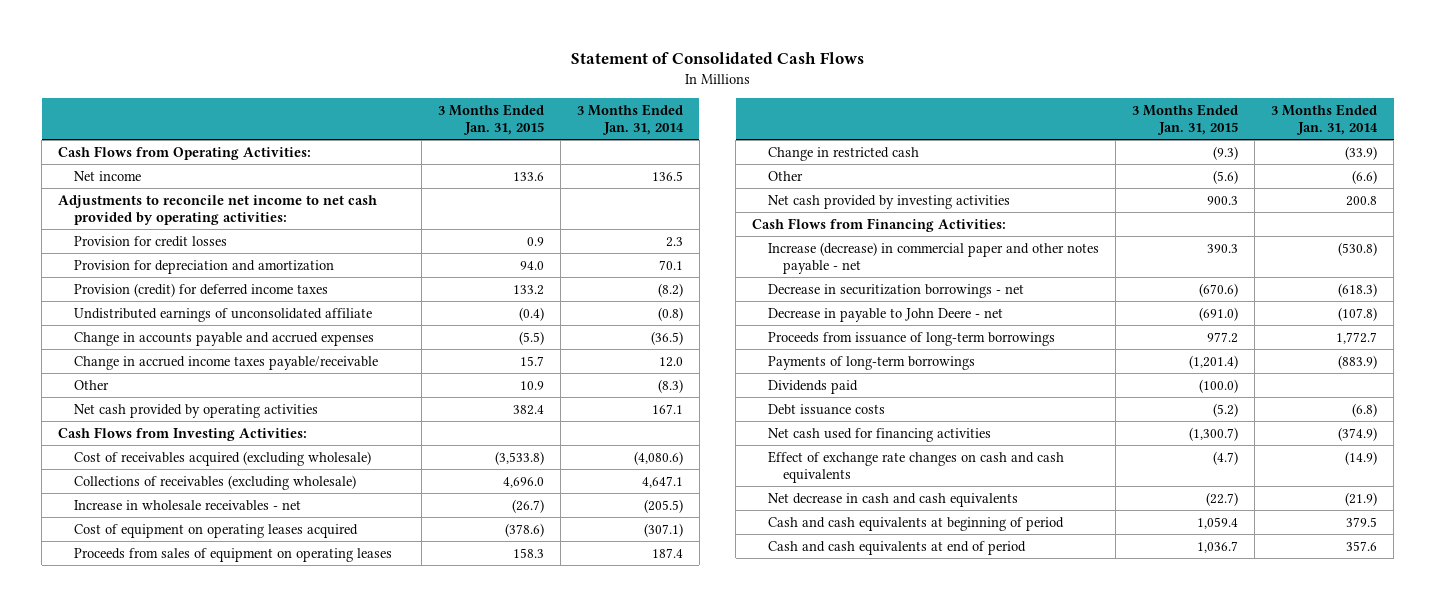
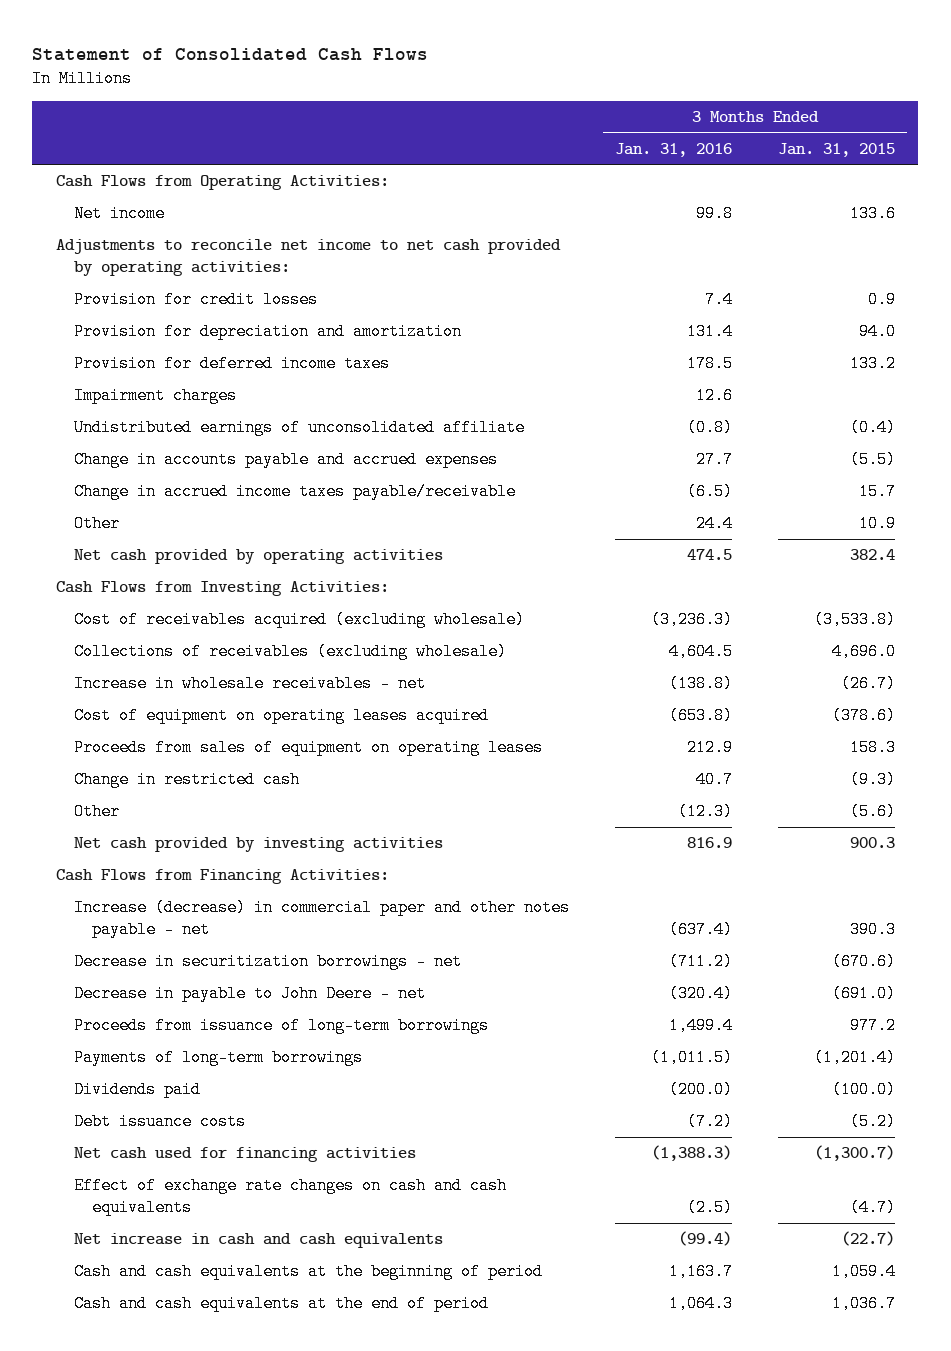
- | 3 Months Ended Jan. 31, 2015 | 3 Months Ended Jan. 31, 2014
+ | 3 Months Ended Jan. 31, 2016 | 3 Months Ended Jan. 31, 2015
- Provision (credit) for deferred income taxes | 133.2 | (8.2)
+ Provision for deferred income taxes | 178.5 | 133.2
+ Impairment charges | 12.6 |
- Net decrease in cash and cash equivalents | (22.7) | (21.9)
- Cash and cash equivalents at beginning of period | 1,059.4 | 379.5
- Cash and cash equivalents at end of period | 1,036.7 | 357.6
+ Net increase in cash and cash equivalents | (99.4) | (22.7)
+ Cash and cash equivalents at the beginning of period | 1,163.7 | 1,059.4
+ Cash and cash equivalents at the end of period | 1,064.3 | 1,036.7

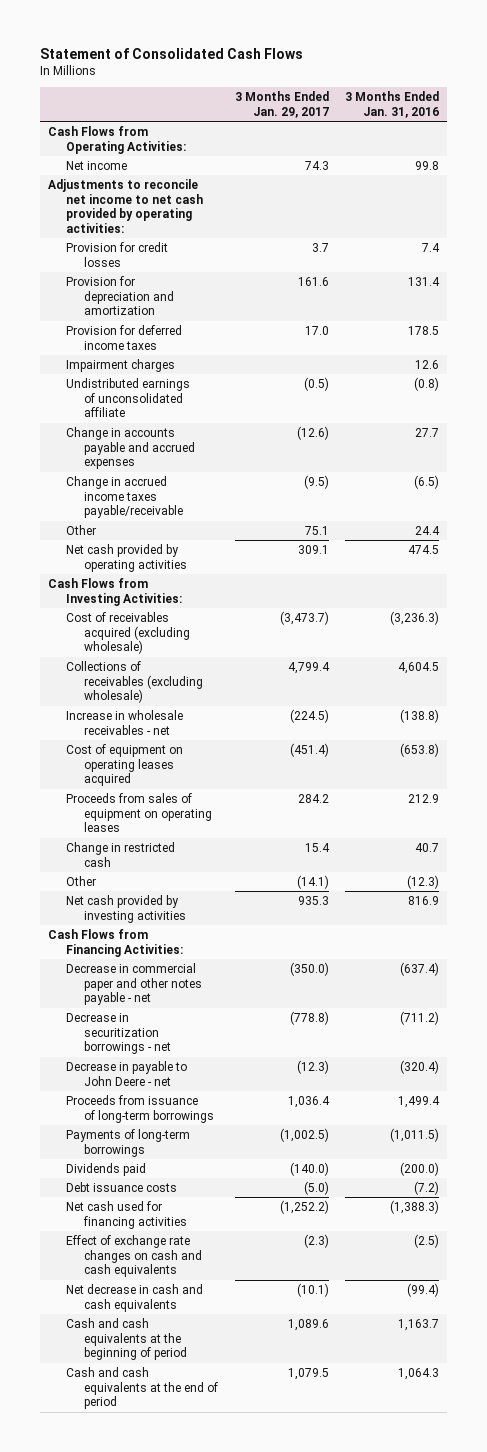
- | 3 Months Ended Jan. 31, 2016 | 3 Months Ended Jan. 31, 2015
+ | 3 Months Ended Jan. 29, 2017 | 3 Months Ended Jan. 31, 2016
- Increase (decrease) in commercial paper and other notes payable - net | (637.4) | 390.3
+ Decrease in commercial paper and other notes payable - net | (350.0) | (637.4)
- Net increase in cash and cash equivalents | (99.4) | (22.7)
+ Net decrease in cash and cash equivalents | (10.1) | (99.4)

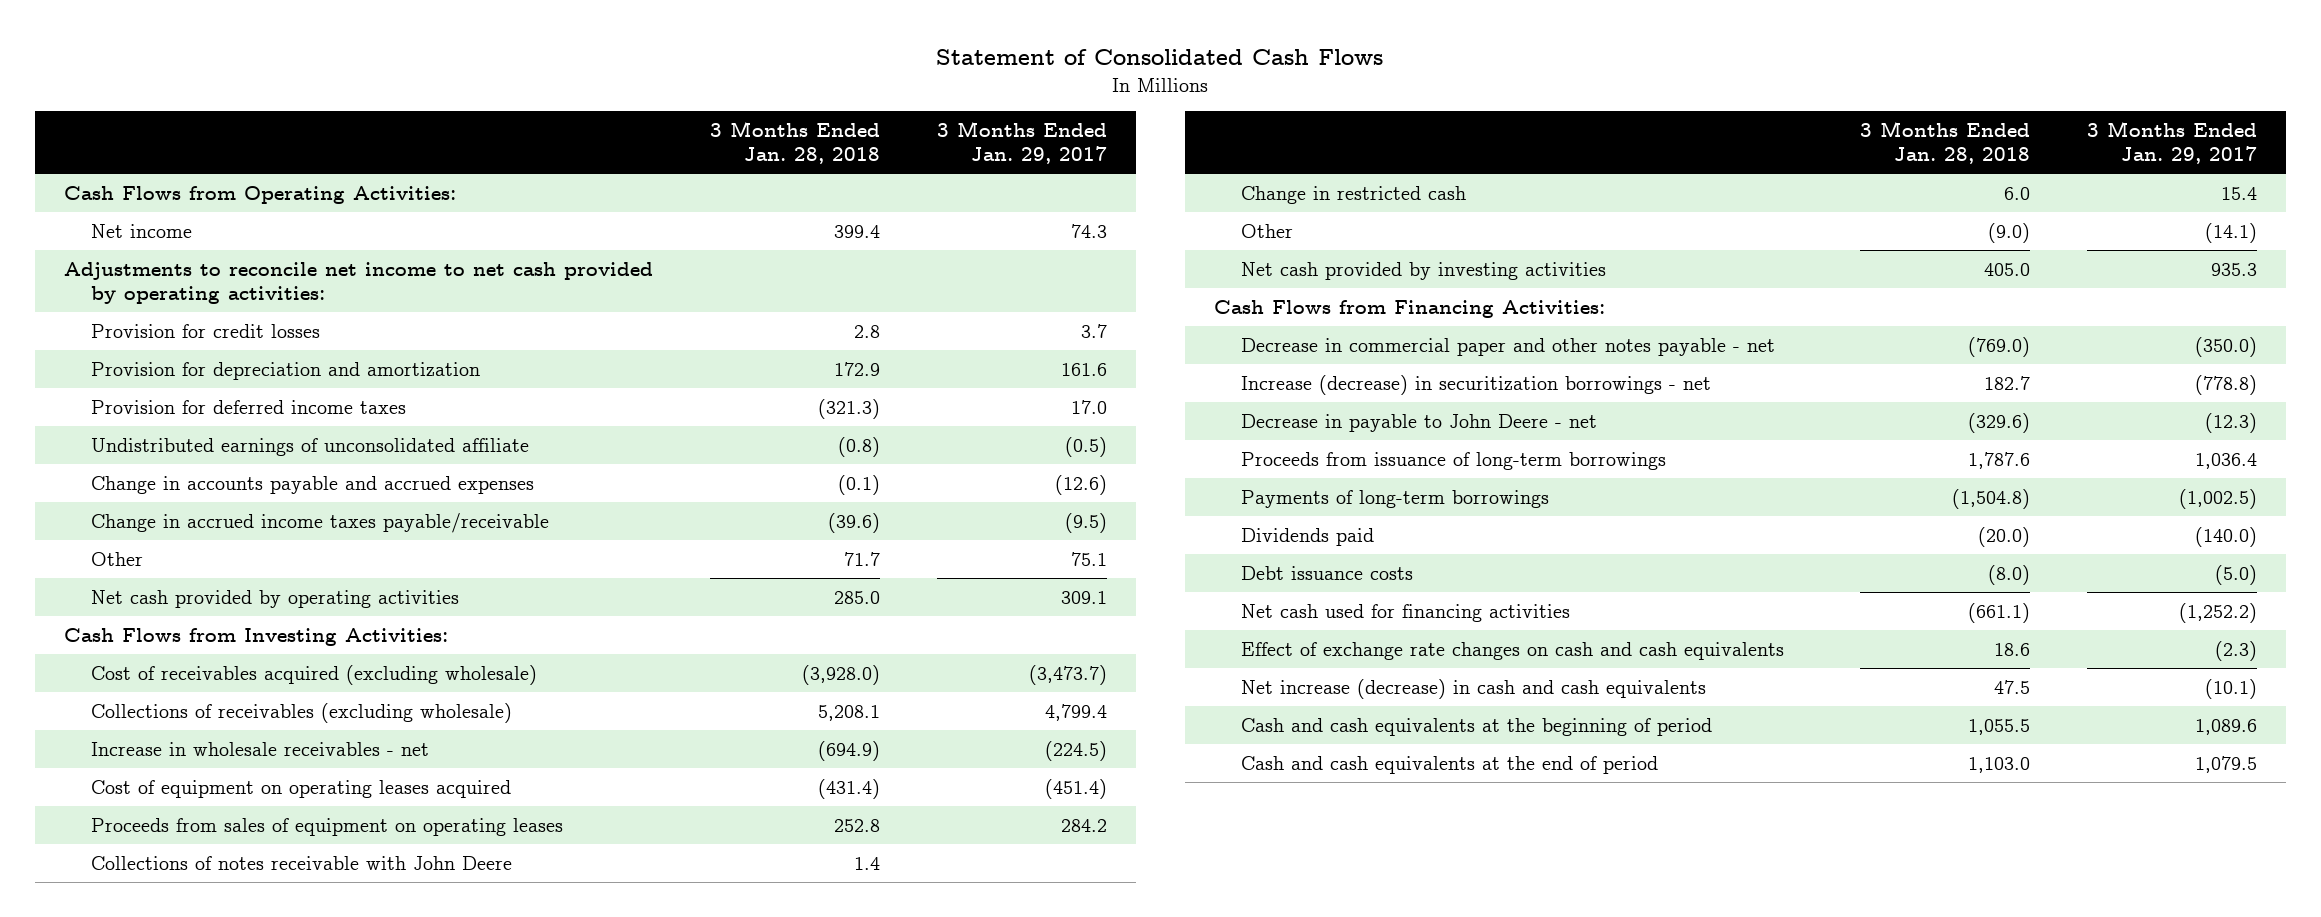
- | 3 Months Ended Jan. 29, 2017 | 3 Months Ended Jan. 31, 2016
+ | 3 Months Ended Jan. 28, 2018 | 3 Months Ended Jan. 29, 2017
- Impairment charges | | 12.6
+ Collections of notes receivable with John Deere | 1.4 |
- Decrease in securitization borrowings - net | (778.8) | (711.2)
+ Increase (decrease) in securitization borrowings - net | 182.7 | (778.8)
- Net decrease in cash and cash equivalents | (10.1) | (99.4)
+ Net increase (decrease) in cash and cash equivalents | 47.5 | (10.1)

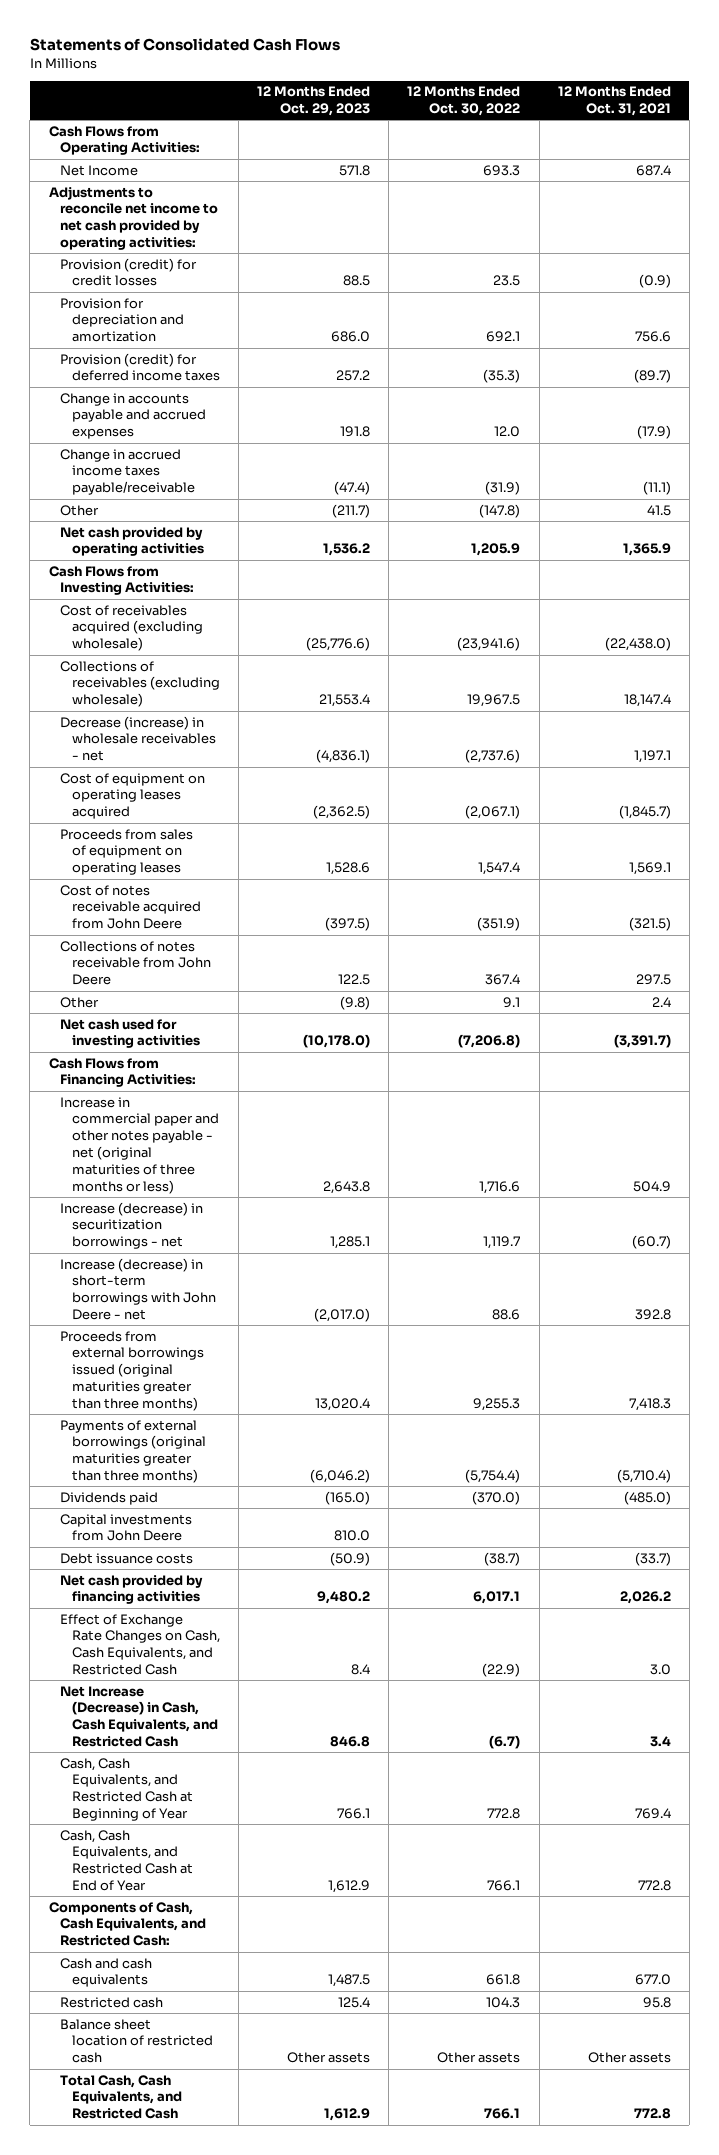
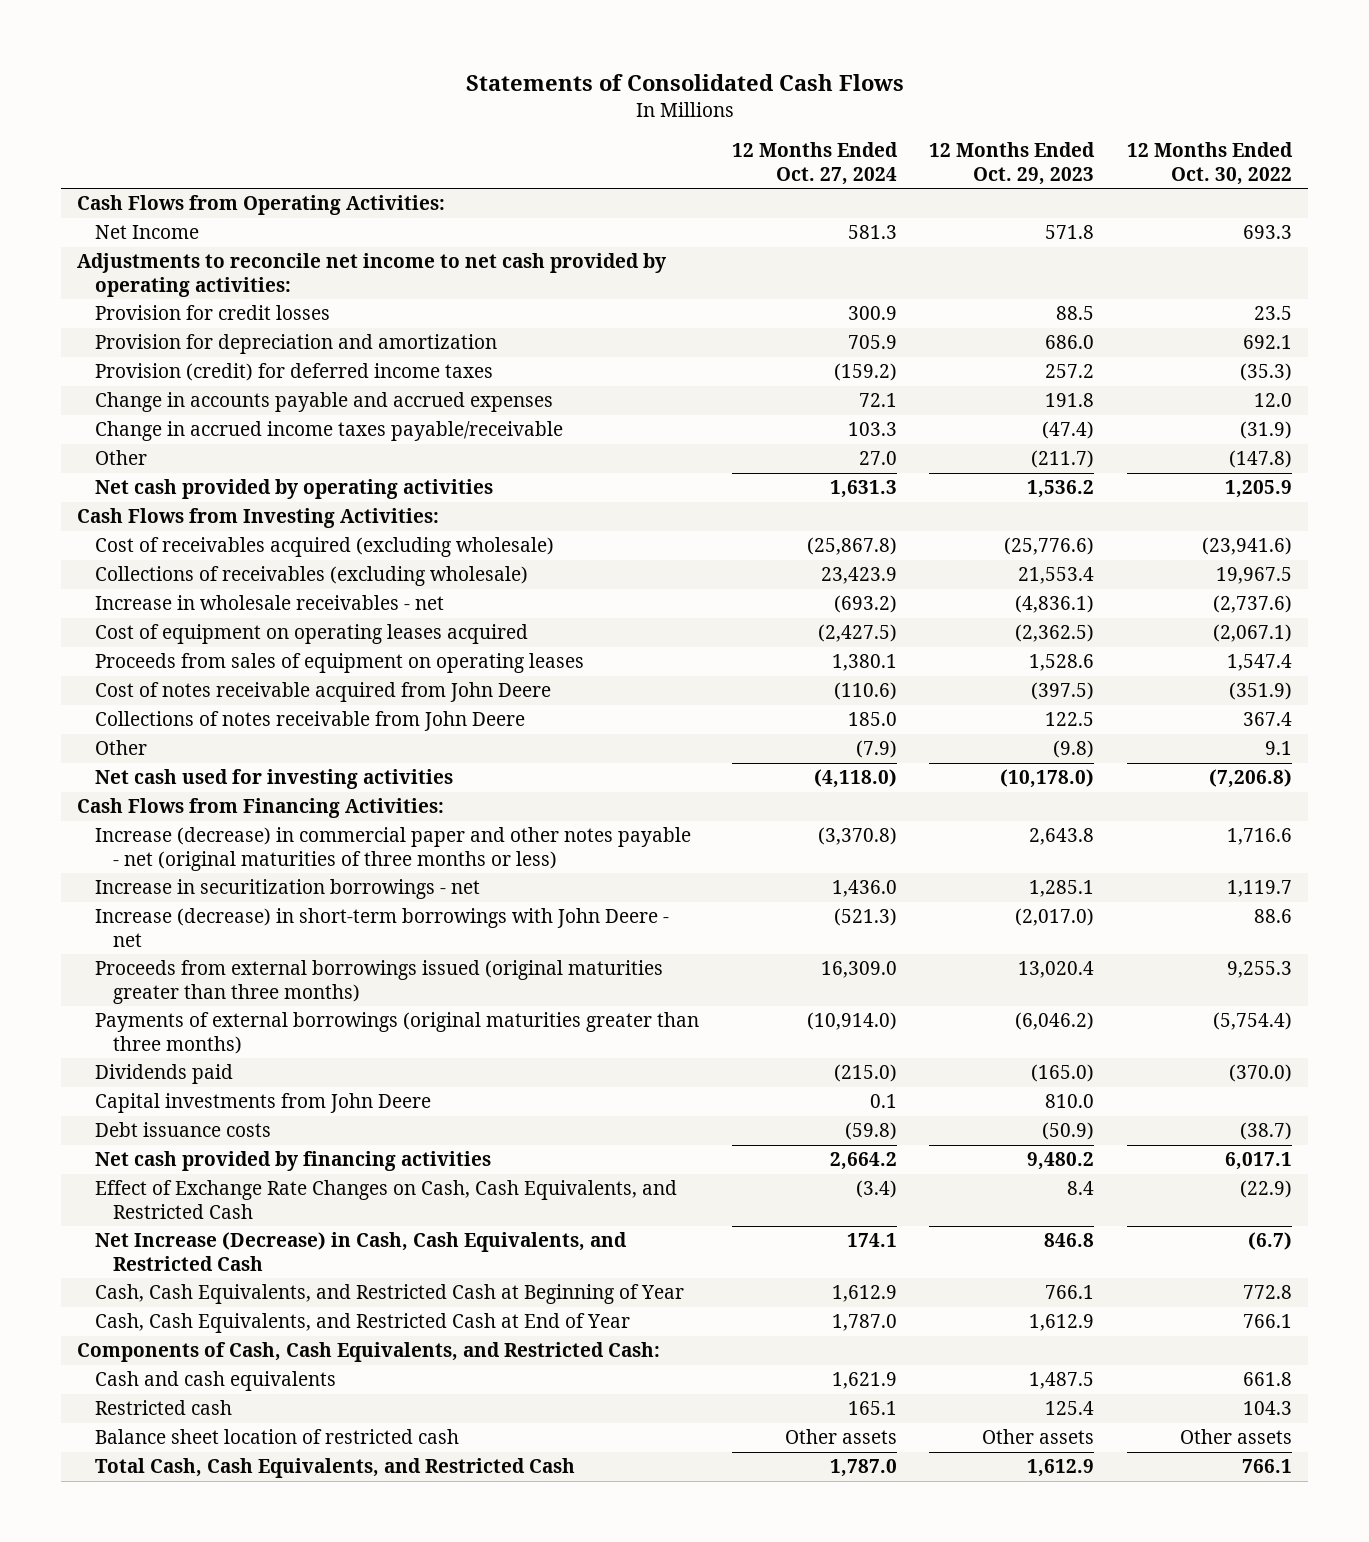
- | 12 Months Ended Oct. 29, 2023 | 12 Months Ended Oct. 30, 2022 | 12 Months Ended Oct. 31, 2021
+ | 12 Months Ended Oct. 27, 2024 | 12 Months Ended Oct. 29, 2023 | 12 Months Ended Oct. 30, 2022
- Provision (credit) for credit losses | 88.5 | 23.5 | (0.9)
+ Provision for credit losses | 300.9 | 88.5 | 23.5
- Decrease (increase) in wholesale receivables - net | (4,836.1) | (2,737.6) | 1,197.1
+ Increase in wholesale receivables - net | (693.2) | (4,836.1) | (2,737.6)
- Increase in commercial paper and other notes payable - net (original maturities of three months or less) | 2,643.8 | 1,716.6 | 504.9
- Increase (decrease) in securitization borrowings - net | 1,285.1 | 1,119.7 | (60.7)
+ Increase (decrease) in commercial paper and other notes payable - net (original maturities of three months or less) | (3,370.8) | 2,643.8 | 1,716.6
+ Increase in securitization borrowings - net | 1,436.0 | 1,285.1 | 1,119.7

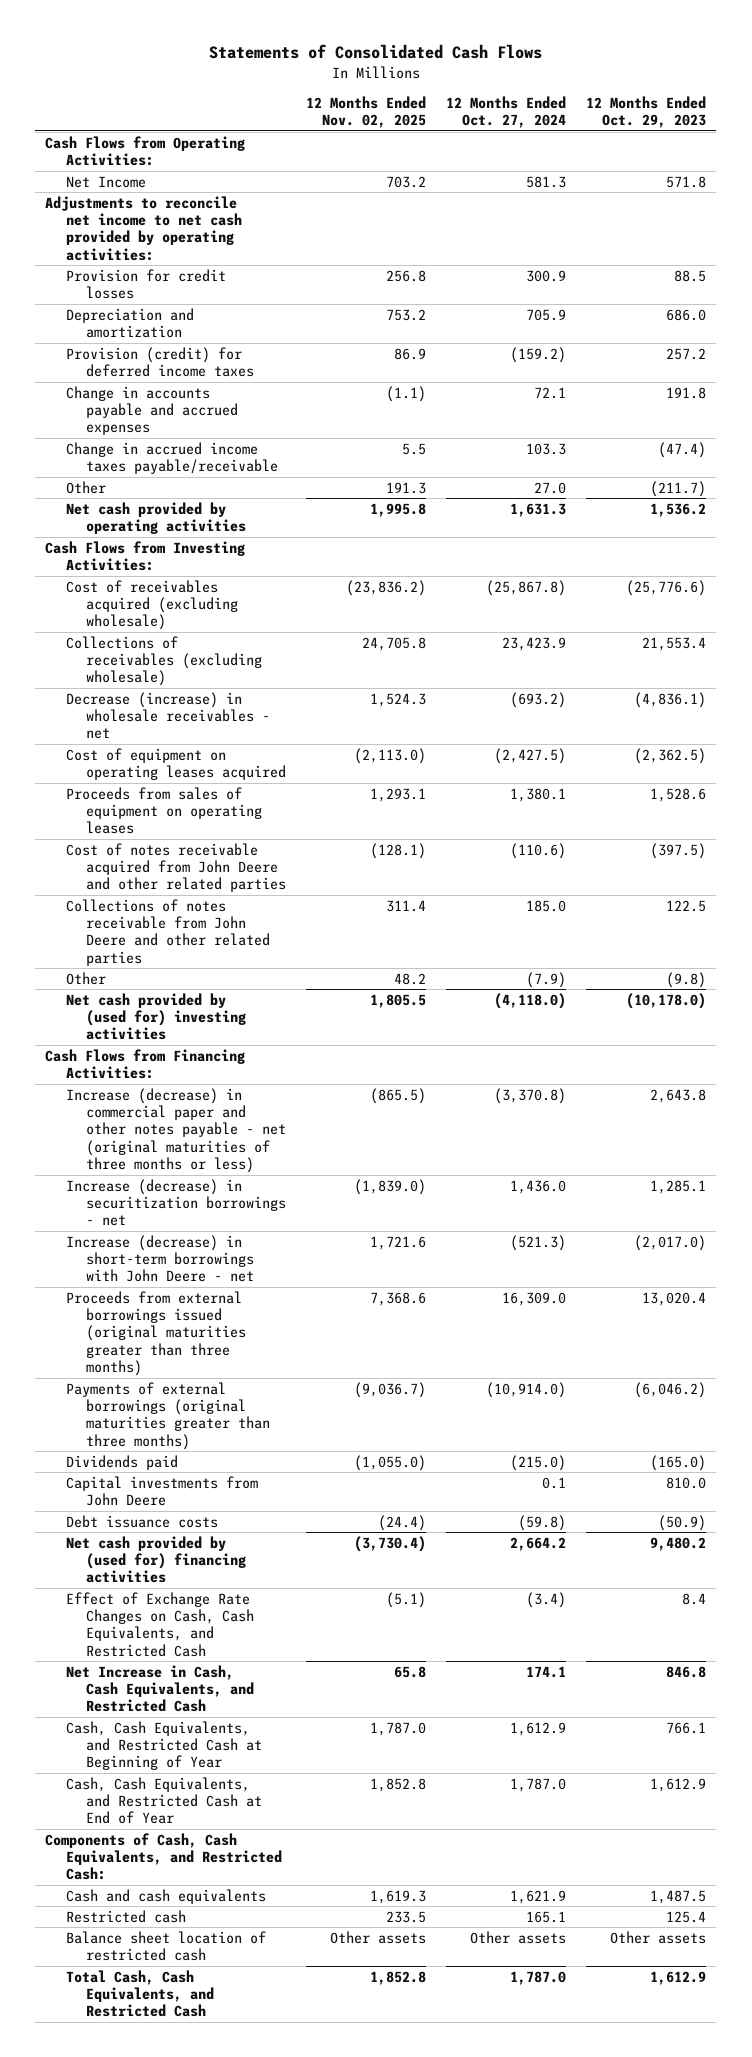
- | 12 Months Ended Oct. 27, 2024 | 12 Months Ended Oct. 29, 2023 | 12 Months Ended Oct. 30, 2022
+ | 12 Months Ended Nov. 02, 2025 | 12 Months Ended Oct. 27, 2024 | 12 Months Ended Oct. 29, 2023
- Provision for depreciation and amortization | 705.9 | 686.0 | 692.1
+ Depreciation and amortization | 753.2 | 705.9 | 686.0
- Increase in wholesale receivables - net | (693.2) | (4,836.1) | (2,737.6)
+ Decrease (increase) in wholesale receivables - net | 1,524.3 | (693.2) | (4,836.1)
- Cost of notes receivable acquired from John Deere | (110.6) | (397.5) | (351.9)
- Collections of notes receivable from John Deere | 185.0 | 122.5 | 367.4
+ Cost of notes receivable acquired from John Deere and other related parties | (128.1) | (110.6) | (397.5)
+ Collections of notes receivable from John Deere and other related parties | 311.4 | 185.0 | 122.5
- Net cash used for investing activities | (4,118.0) | (10,178.0) | (7,206.8)
+ Net cash provided by (used for) investing activities | 1,805.5 | (4,118.0) | (10,178.0)
- Increase in securitization borrowings - net | 1,436.0 | 1,285.1 | 1,119.7
+ Increase (decrease) in securitization borrowings - net | (1,839.0) | 1,436.0 | 1,285.1
- Net cash provided by financing activities | 2,664.2 | 9,480.2 | 6,017.1
+ Net cash provided by (used for) financing activities | (3,730.4) | 2,664.2 | 9,480.2
- Net Increase (Decrease) in Cash, Cash Equivalents, and Restricted Cash | 174.1 | 846.8 | (6.7)
+ Net Increase in Cash, Cash Equivalents, and Restricted Cash | 65.8 | 174.1 | 846.8

